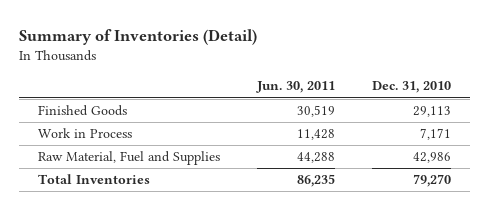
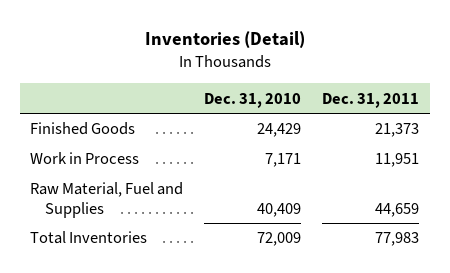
- Summary of Inventories (Detail)
+ Inventories (Detail)
- | Jun. 30, 2011 | Dec. 31, 2010
+ | Dec. 31, 2010 | Dec. 31, 2011
- Finished Goods | 30,519 | 29,113
+ Finished Goods | 24,429 | 21,373
- Raw Material, Fuel and Supplies | 44,288 | 42,986
- Total Inventories | 86,235 | 79,270
+ Raw Material, Fuel and Supplies | 40,409 | 44,659
+ Total Inventories | 72,009 | 77,983

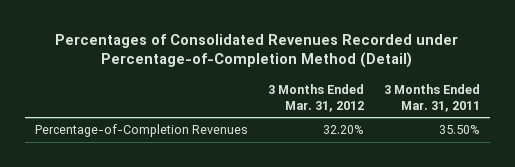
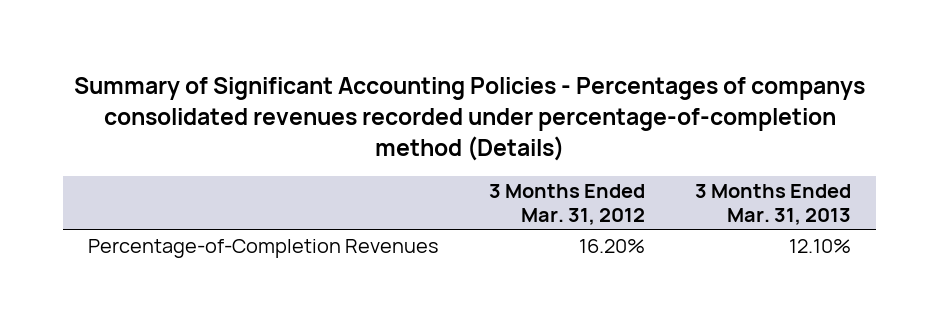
- Percentages of Consolidated Revenues Recorded under Percentage-of-Completion Method (Detail)
+ Summary of Significant Accounting Policies - Percentages of companys consolidated revenues recorded under percentage-of-completion method (Details)
- | 3 Months Ended Mar. 31, 2012 | 3 Months Ended Mar. 31, 2011
+ | 3 Months Ended Mar. 31, 2012 | 3 Months Ended Mar. 31, 2013
- Percentage-of-Completion Revenues | 32.20% | 35.50%
+ Percentage-of-Completion Revenues | 16.20% | 12.10%

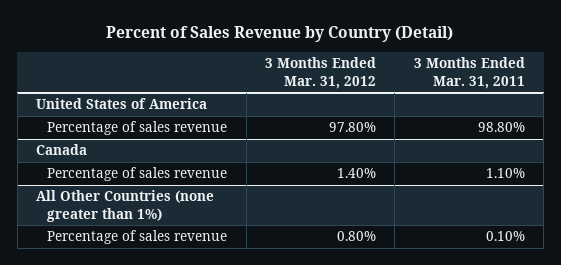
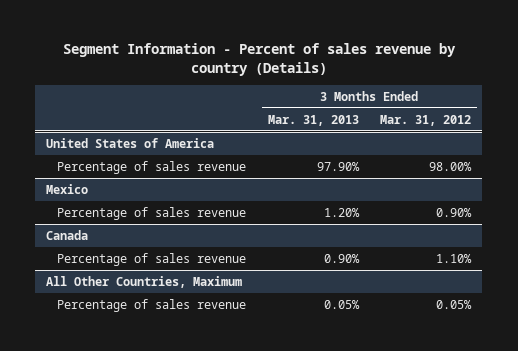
- Percent of Sales Revenue by Country (Detail)
+ Segment Information - Percent of sales revenue by country (Details)
- | 3 Months Ended Mar. 31, 2012 | 3 Months Ended Mar. 31, 2011
+ | 3 Months Ended Mar. 31, 2013 | 3 Months Ended Mar. 31, 2012
@ United States of America
- Percentage of sales revenue | 97.80% | 98.80%
+ Percentage of sales revenue | 97.90% | 98.00%
+ Mexico
+ Percentage of sales revenue | 1.20% | 0.90%
@ Canada
- Percentage of sales revenue | 1.40% | 1.10%
- All Other Countries (none greater than 1%)
- Percentage of sales revenue | 0.80% | 0.10%
@ Canada
+ Percentage of sales revenue | 0.90% | 1.10%
+ All Other Countries, Maximum
+ Percentage of sales revenue | 0.05% | 0.05%

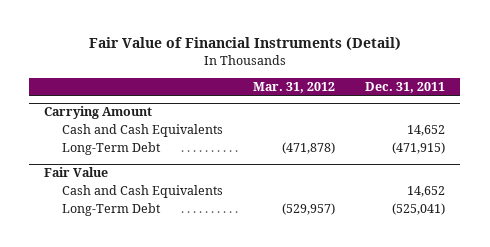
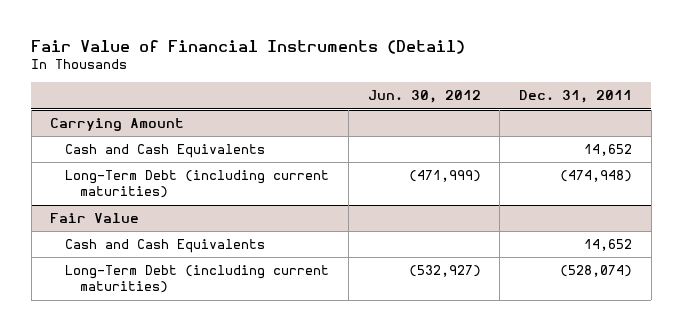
- | Mar. 31, 2012 | Dec. 31, 2011
+ | Jun. 30, 2012 | Dec. 31, 2011
@ Carrying Amount
- Long-Term Debt | (471,878) | (471,915)
+ Long-Term Debt (including current maturities) | (471,999) | (474,948)
@ Fair Value
- Long-Term Debt | (529,957) | (525,041)
+ Long-Term Debt (including current maturities) | (532,927) | (528,074)

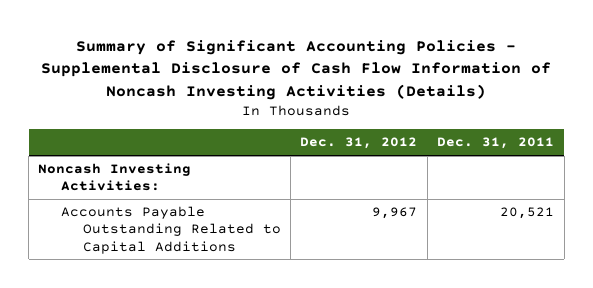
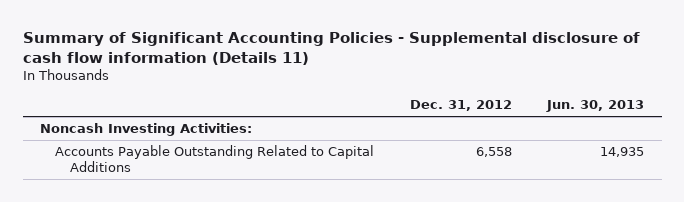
- Summary of Significant Accounting Policies - Supplemental Disclosure of Cash Flow Information of Noncash Investing Activities (Details)
+ Summary of Significant Accounting Policies - Supplemental disclosure of cash flow information (Details 11)
- | Dec. 31, 2012 | Dec. 31, 2011
+ | Dec. 31, 2012 | Jun. 30, 2013
- Accounts Payable Outstanding Related to Capital Additions | 9,967 | 20,521
+ Accounts Payable Outstanding Related to Capital Additions | 6,558 | 14,935

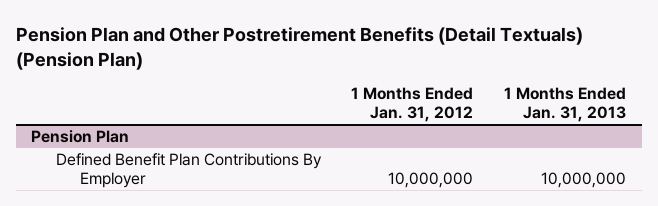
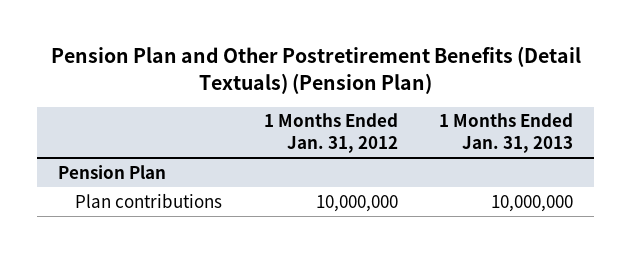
@ Pension Plan
- Defined Benefit Plan Contributions By Employer | 10,000,000 | 10,000,000
+ Plan contributions | 10,000,000 | 10,000,000

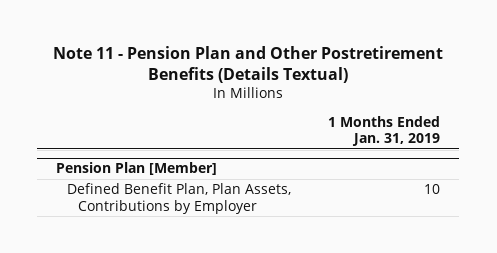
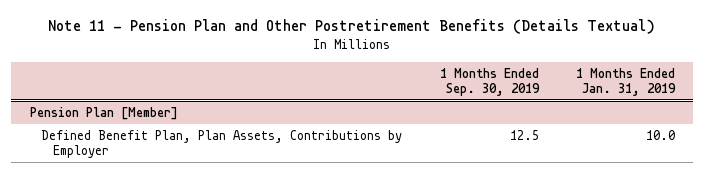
- | 1 Months Ended Jan. 31, 2019
+ | 1 Months Ended Sep. 30, 2019 | 1 Months Ended Jan. 31, 2019
@ Pension Plan [Member]
- Defined Benefit Plan, Plan Assets, Contributions by Employer | 10
+ Defined Benefit Plan, Plan Assets, Contributions by Employer | 12.5 | 10.0

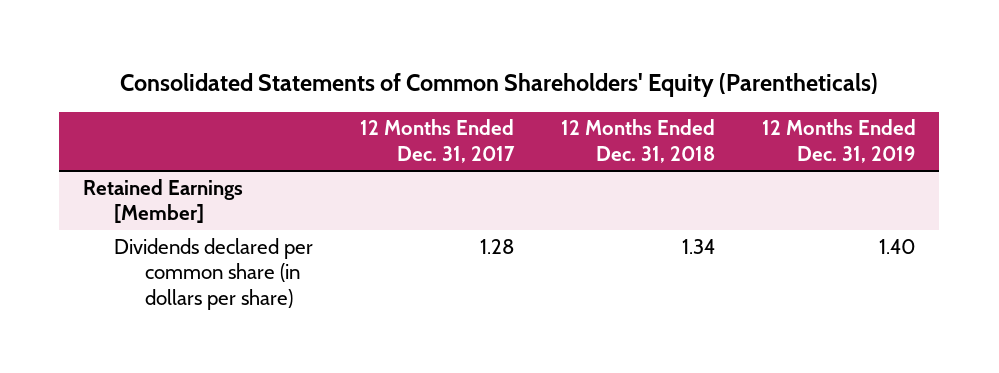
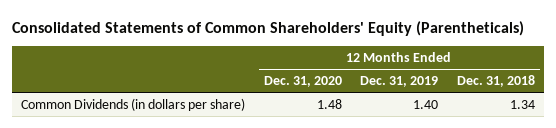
- | 12 Months Ended Dec. 31, 2017 | 12 Months Ended Dec. 31, 2018 | 12 Months Ended Dec. 31, 2019
+ | 12 Months Ended Dec. 31, 2020 | 12 Months Ended Dec. 31, 2019 | 12 Months Ended Dec. 31, 2018
- Retained Earnings [Member]
- Dividends declared per common share (in dollars per share) | 1.28 | 1.34 | 1.40
+ Common Dividends (in dollars per share) | 1.48 | 1.40 | 1.34

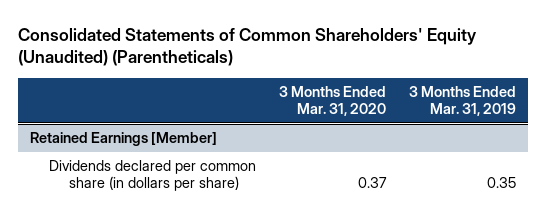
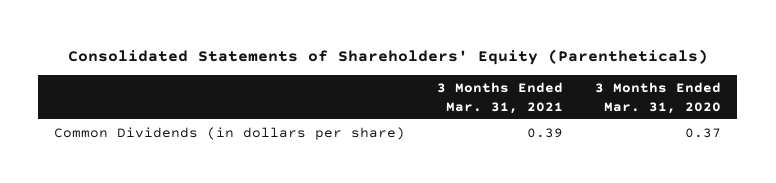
- Consolidated Statements of Common Shareholders' Equity (Unaudited) (Parentheticals)
+ Consolidated Statements of Shareholders' Equity (Parentheticals)
- | 3 Months Ended Mar. 31, 2020 | 3 Months Ended Mar. 31, 2019
+ | 3 Months Ended Mar. 31, 2021 | 3 Months Ended Mar. 31, 2020
- Retained Earnings [Member]
- Dividends declared per common share (in dollars per share) | 0.37 | 0.35
+ Common Dividends (in dollars per share) | 0.39 | 0.37

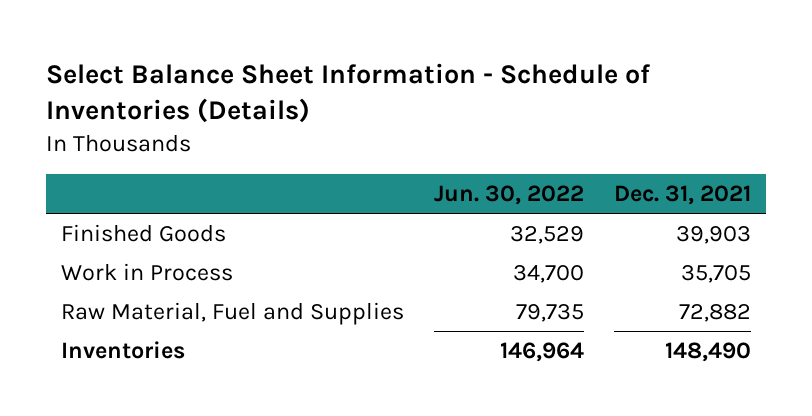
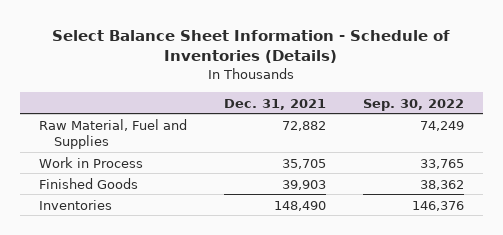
- | Jun. 30, 2022 | Dec. 31, 2021
+ | Dec. 31, 2021 | Sep. 30, 2022
moved down: Work in Process | 35,705 | 33,765
moved down: Finished Goods | 39,903 | 38,362

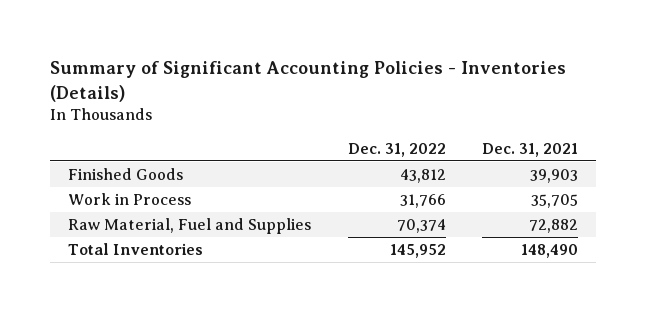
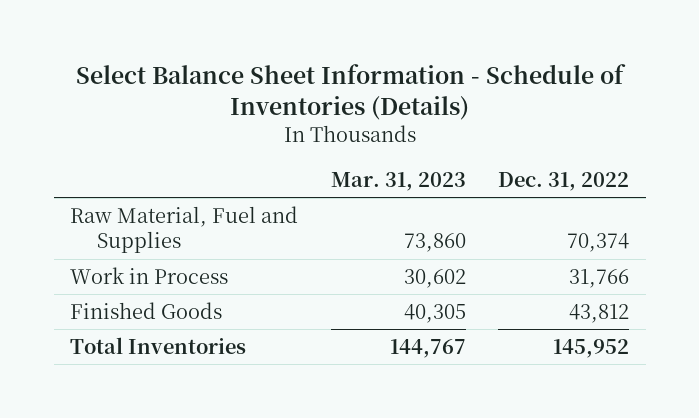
- Summary of Significant Accounting Policies - Inventories (Details)
+ Select Balance Sheet Information - Schedule of Inventories (Details)
- | Dec. 31, 2022 | Dec. 31, 2021
+ | Mar. 31, 2023 | Dec. 31, 2022
moved down: Work in Process | 30,602 | 31,766
moved down: Finished Goods | 40,305 | 43,812

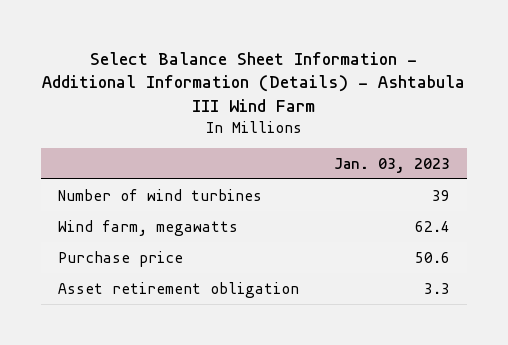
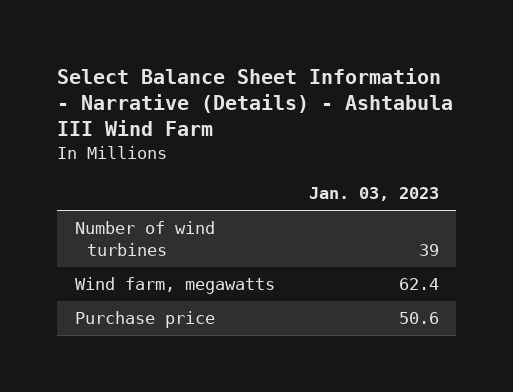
- Select Balance Sheet Information - Additional Information (Details) - Ashtabula III Wind Farm
+ Select Balance Sheet Information - Narrative (Details) - Ashtabula III Wind Farm
- Asset retirement obligation | 3.3

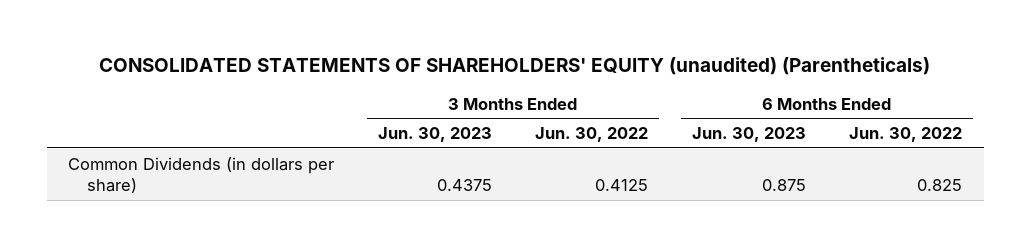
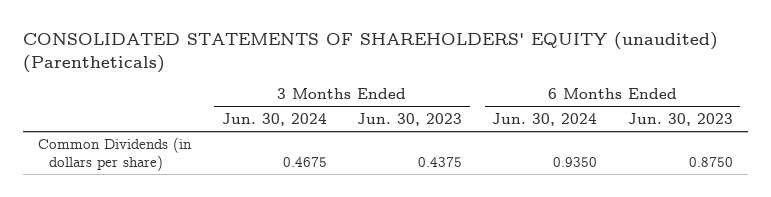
- | 3 Months Ended Jun. 30, 2023 | 3 Months Ended Jun. 30, 2022 | 6 Months Ended Jun. 30, 2023 | 6 Months Ended Jun. 30, 2022
+ | 3 Months Ended Jun. 30, 2024 | 3 Months Ended Jun. 30, 2023 | 6 Months Ended Jun. 30, 2024 | 6 Months Ended Jun. 30, 2023
- Common Dividends (in dollars per share) | 0.4375 | 0.4125 | 0.875 | 0.825
+ Common Dividends (in dollars per share) | 0.4675 | 0.4375 | 0.9350 | 0.8750

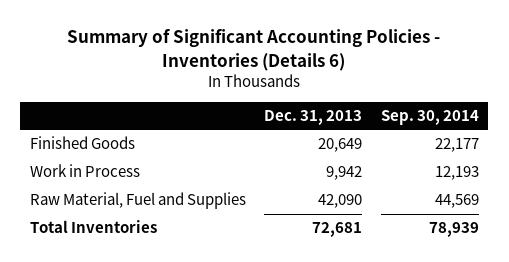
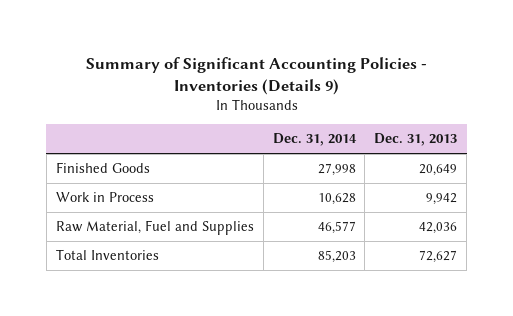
- Summary of Significant Accounting Policies - Inventories (Details 6)
+ Summary of Significant Accounting Policies - Inventories (Details 9)
- | Dec. 31, 2013 | Sep. 30, 2014
+ | Dec. 31, 2014 | Dec. 31, 2013
- Raw Material, Fuel and Supplies | 42,090 | 44,569
- Total Inventories | 72,681 | 78,939
+ Raw Material, Fuel and Supplies | 46,577 | 42,036
+ Total Inventories | 85,203 | 72,627

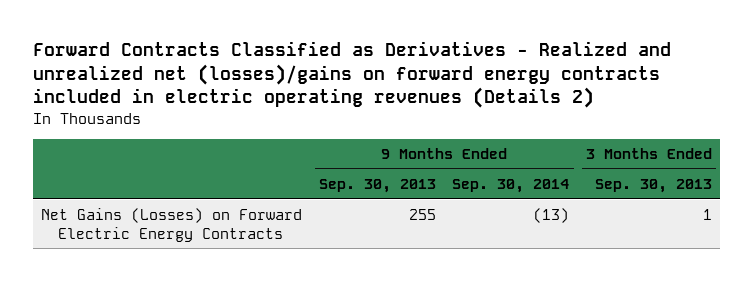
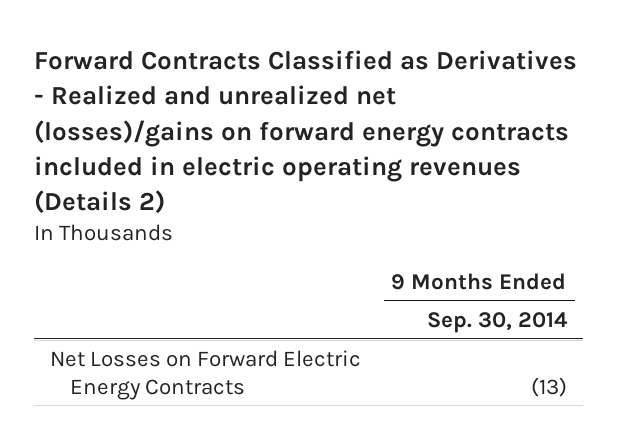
- | 9 Months Ended Sep. 30, 2013 | 9 Months Ended Sep. 30, 2014 | 3 Months Ended Sep. 30, 2013
+ | 9 Months Ended Sep. 30, 2014
- Net Gains (Losses) on Forward Electric Energy Contracts | 255 | (13) | 1
+ Net Losses on Forward Electric Energy Contracts | (13)

